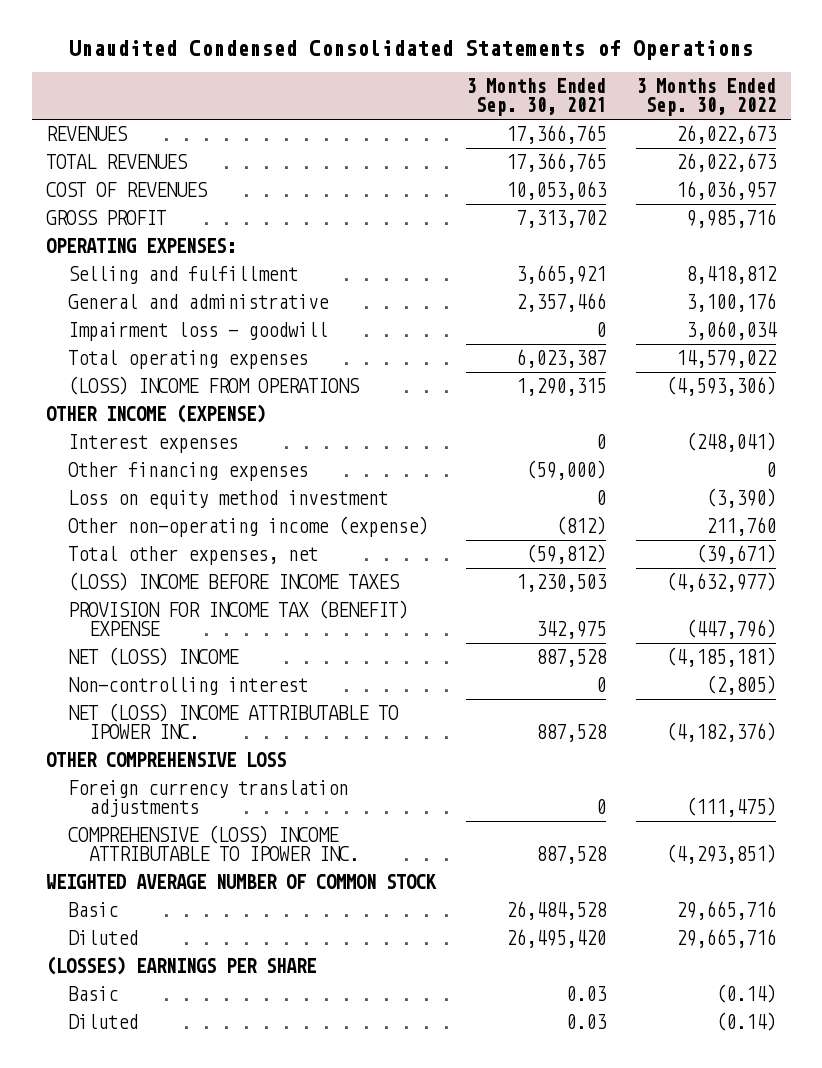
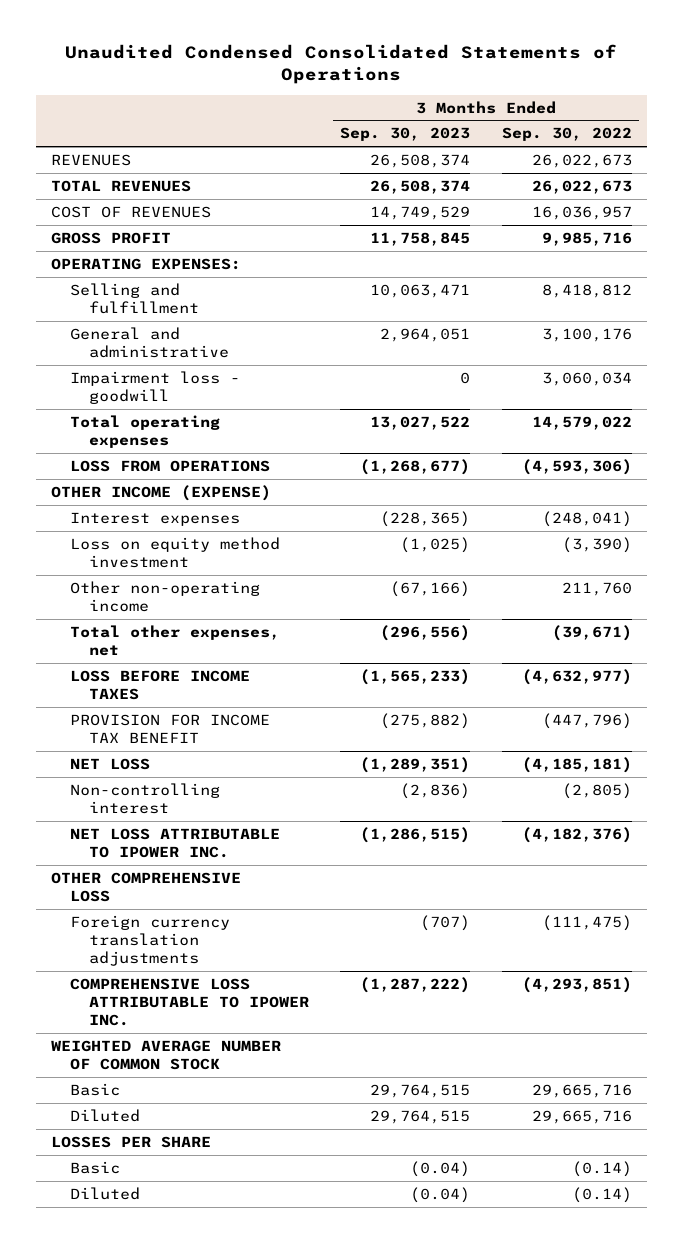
- | 3 Months Ended Sep. 30, 2021 | 3 Months Ended Sep. 30, 2022
+ | 3 Months Ended Sep. 30, 2023 | 3 Months Ended Sep. 30, 2022
- (LOSS) INCOME FROM OPERATIONS | 1,290,315 | (4,593,306)
+ LOSS FROM OPERATIONS | (1,268,677) | (4,593,306)
- Other financing expenses | (59,000) | 0
- Other non-operating income (expense) | (812) | 211,760
+ Other non-operating income | (67,166) | 211,760
- (LOSS) INCOME BEFORE INCOME TAXES | 1,230,503 | (4,632,977)
- PROVISION FOR INCOME TAX (BENEFIT) EXPENSE | 342,975 | (447,796)
- NET (LOSS) INCOME | 887,528 | (4,185,181)
+ LOSS BEFORE INCOME TAXES | (1,565,233) | (4,632,977)
+ PROVISION FOR INCOME TAX BENEFIT | (275,882) | (447,796)
+ NET LOSS | (1,289,351) | (4,185,181)
- NET (LOSS) INCOME ATTRIBUTABLE TO IPOWER INC. | 887,528 | (4,182,376)
+ NET LOSS ATTRIBUTABLE TO IPOWER INC. | (1,286,515) | (4,182,376)
- COMPREHENSIVE (LOSS) INCOME ATTRIBUTABLE TO IPOWER INC. | 887,528 | (4,293,851)
+ COMPREHENSIVE LOSS ATTRIBUTABLE TO IPOWER INC. | (1,287,222) | (4,293,851)
- (LOSSES) EARNINGS PER SHARE
+ LOSSES PER SHARE

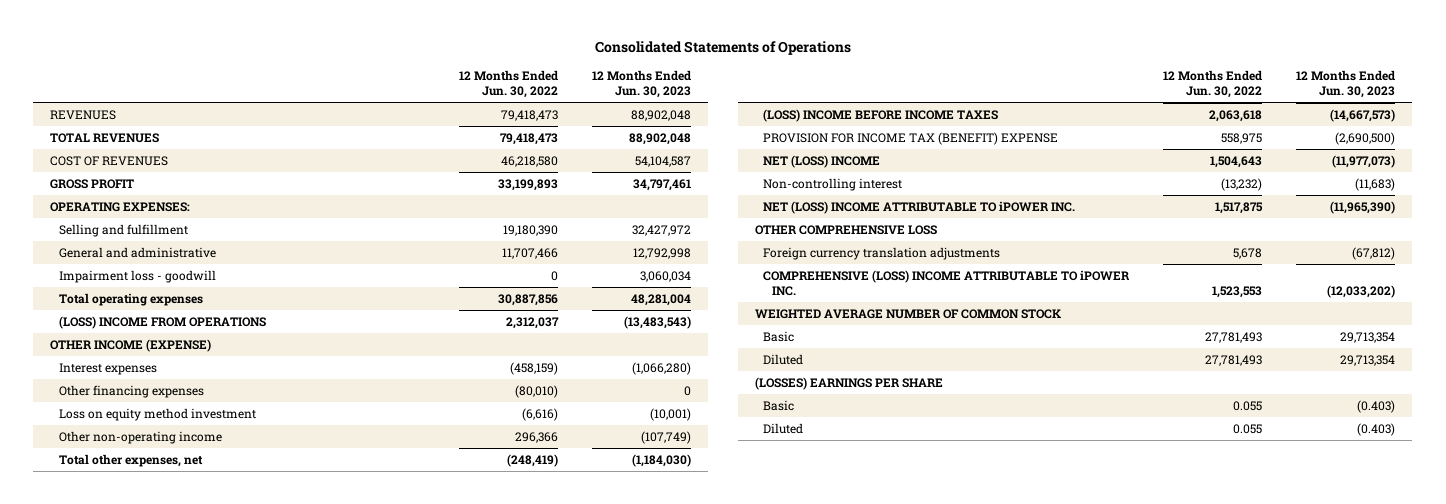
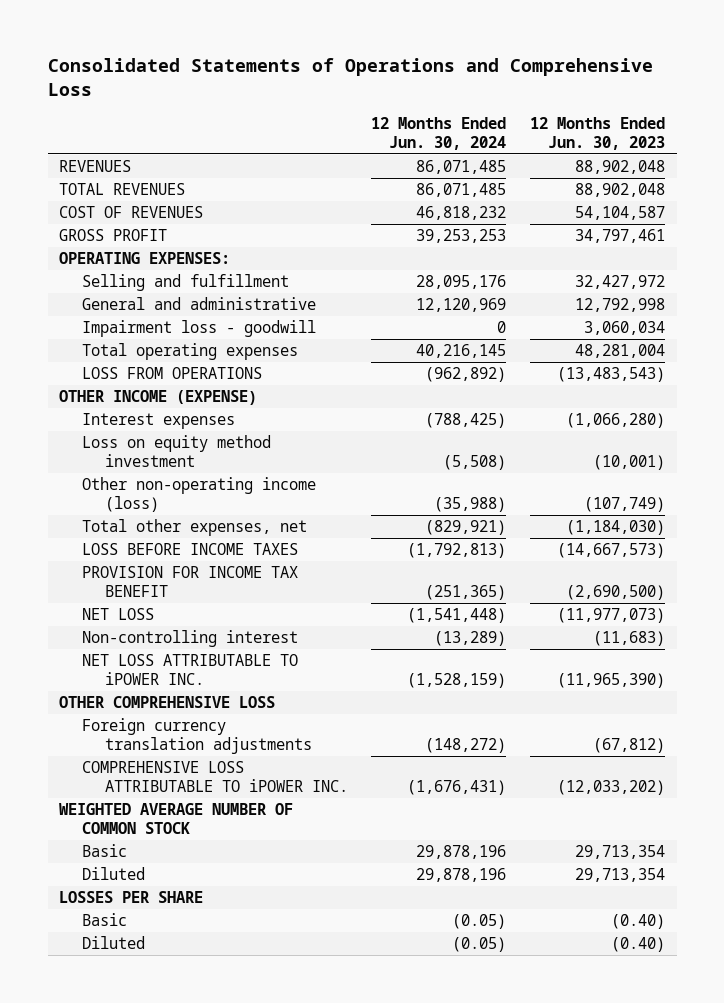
- Consolidated Statements of Operations
+ Consolidated Statements of Operations and Comprehensive Loss
- | 12 Months Ended Jun. 30, 2022 | 12 Months Ended Jun. 30, 2023
+ | 12 Months Ended Jun. 30, 2024 | 12 Months Ended Jun. 30, 2023
- (LOSS) INCOME FROM OPERATIONS | 2,312,037 | (13,483,543)
+ LOSS FROM OPERATIONS | (962,892) | (13,483,543)
- Other financing expenses | (80,010) | 0
- Other non-operating income | 296,366 | (107,749)
+ Other non-operating income (loss) | (35,988) | (107,749)
- (LOSS) INCOME BEFORE INCOME TAXES | 2,063,618 | (14,667,573)
- PROVISION FOR INCOME TAX (BENEFIT) EXPENSE | 558,975 | (2,690,500)
- NET (LOSS) INCOME | 1,504,643 | (11,977,073)
+ LOSS BEFORE INCOME TAXES | (1,792,813) | (14,667,573)
+ PROVISION FOR INCOME TAX BENEFIT | (251,365) | (2,690,500)
+ NET LOSS | (1,541,448) | (11,977,073)
- NET (LOSS) INCOME ATTRIBUTABLE TO iPOWER INC. | 1,517,875 | (11,965,390)
+ NET LOSS ATTRIBUTABLE TO iPOWER INC. | (1,528,159) | (11,965,390)
- COMPREHENSIVE (LOSS) INCOME ATTRIBUTABLE TO iPOWER INC. | 1,523,553 | (12,033,202)
+ COMPREHENSIVE LOSS ATTRIBUTABLE TO iPOWER INC. | (1,676,431) | (12,033,202)
- (LOSSES) EARNINGS PER SHARE
- Basic | 0.055 | (0.403)
- Diluted | 0.055 | (0.403)
+ LOSSES PER SHARE
+ Basic | (0.05) | (0.40)
+ Diluted | (0.05) | (0.40)

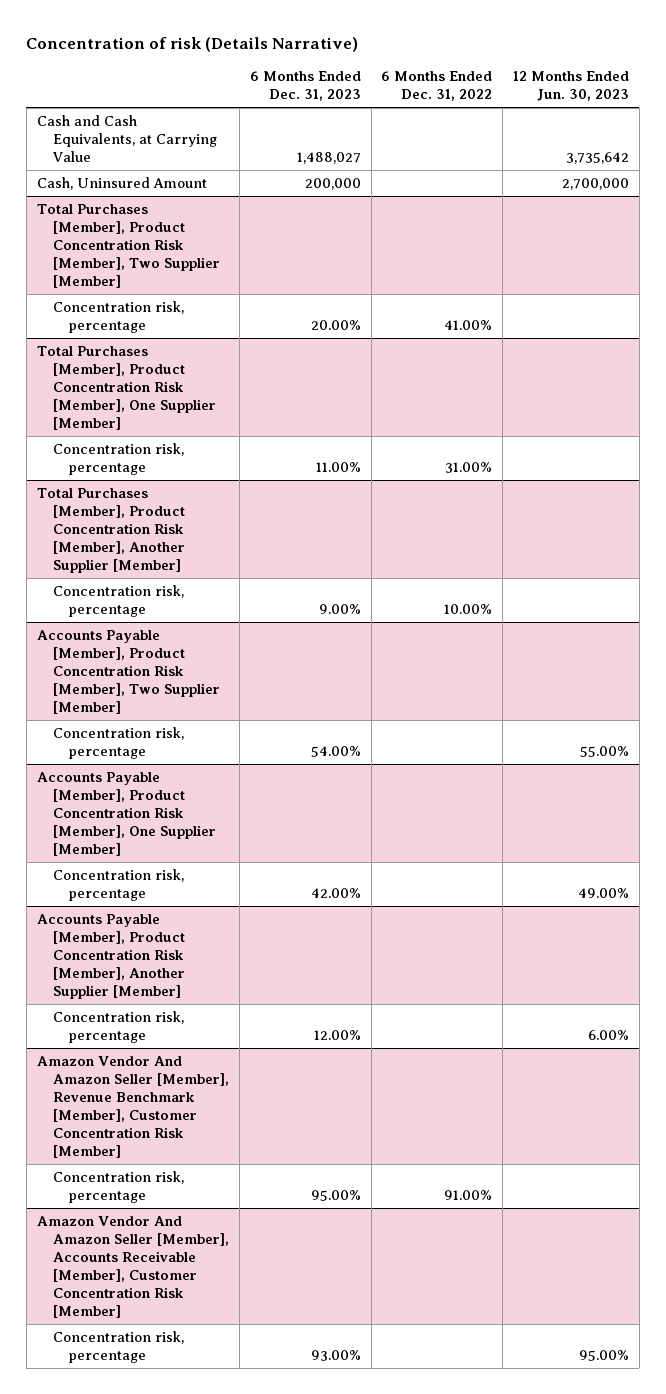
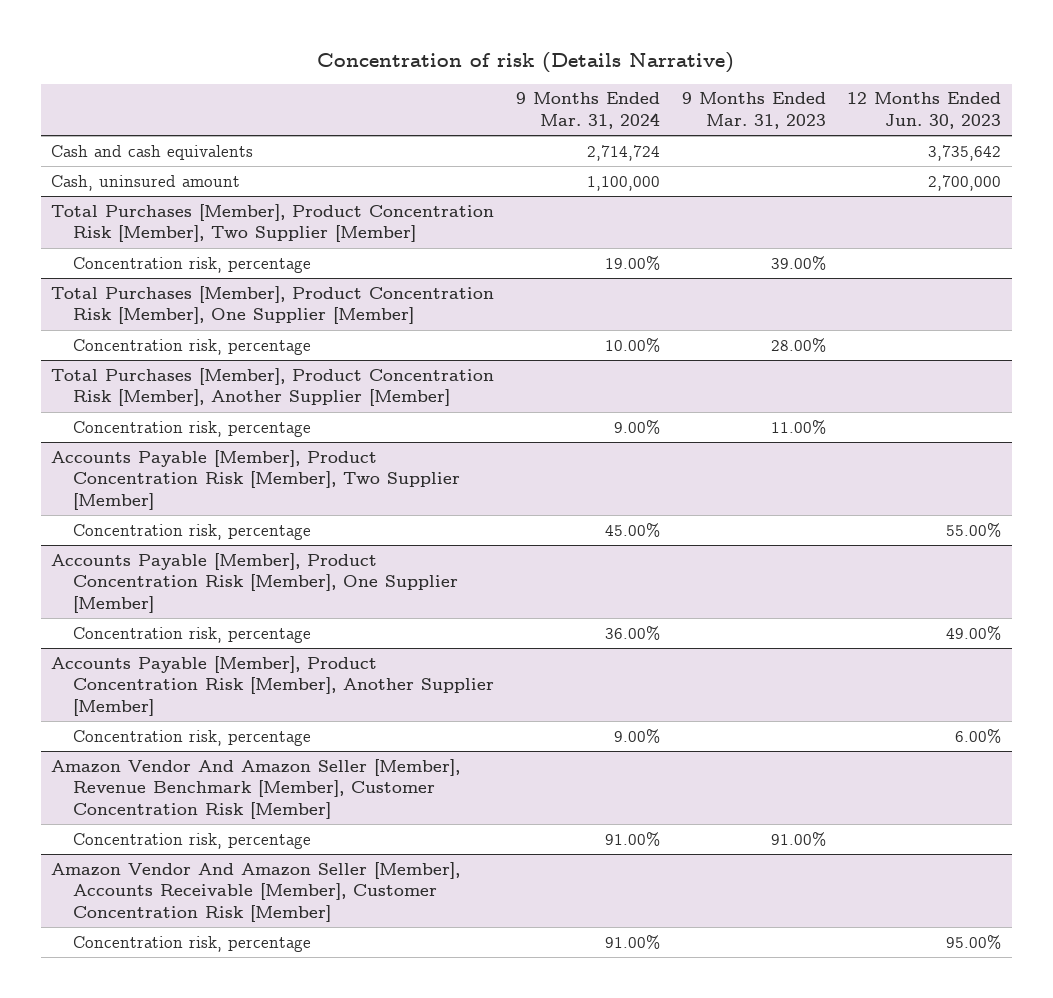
- | 6 Months Ended Dec. 31, 2023 | 6 Months Ended Dec. 31, 2022 | 12 Months Ended Jun. 30, 2023
+ | 9 Months Ended Mar. 31, 2024 | 9 Months Ended Mar. 31, 2023 | 12 Months Ended Jun. 30, 2023
- Cash and Cash Equivalents, at Carrying Value | 1,488,027 | | 3,735,642
- Cash, Uninsured Amount | 200,000 | | 2,700,000
+ Cash and cash equivalents | 2,714,724 | | 3,735,642
+ Cash, uninsured amount | 1,100,000 | | 2,700,000

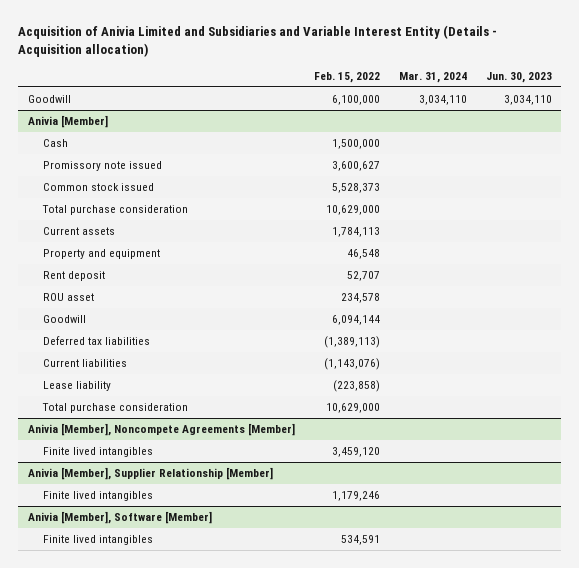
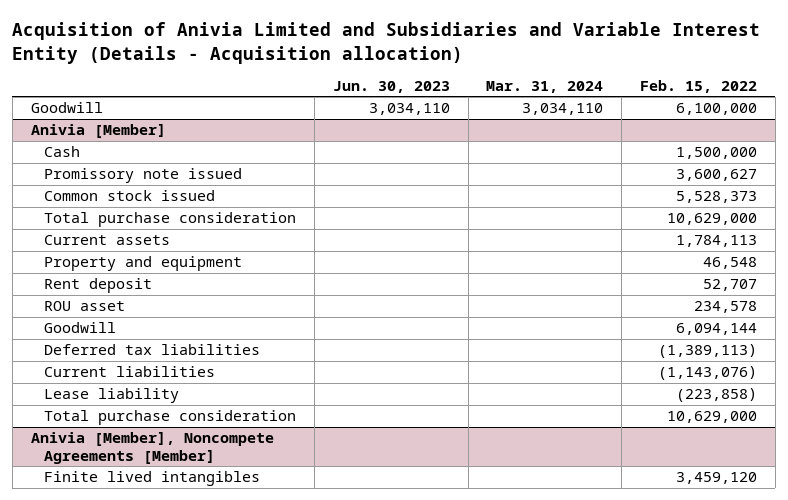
- | Feb. 15, 2022 | Mar. 31, 2024 | Jun. 30, 2023
+ | Jun. 30, 2023 | Mar. 31, 2024 | Feb. 15, 2022
- Anivia [Member], Supplier Relationship [Member]
- Finite lived intangibles | 1,179,246 | |
- Anivia [Member], Software [Member]
- Finite lived intangibles | 534,591 | |

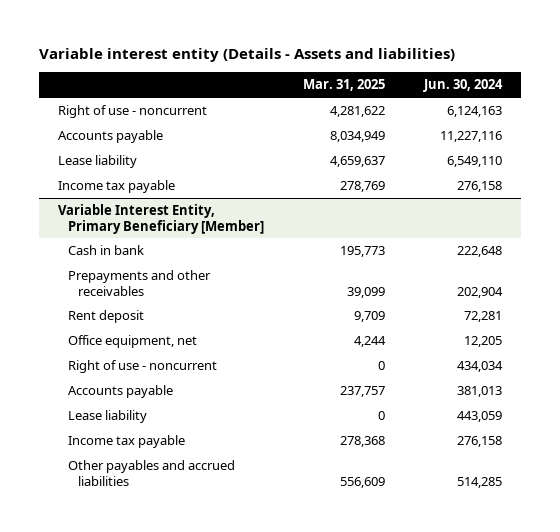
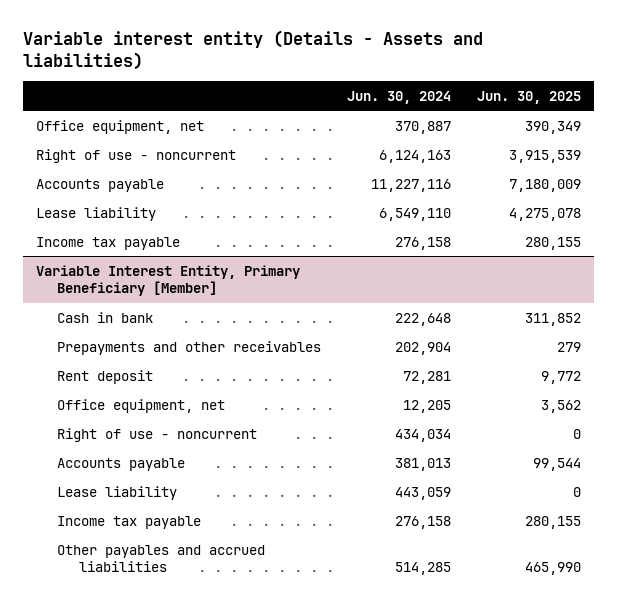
- | Mar. 31, 2025 | Jun. 30, 2024
+ | Jun. 30, 2024 | Jun. 30, 2025
+ Office equipment, net | 370,887 | 390,349

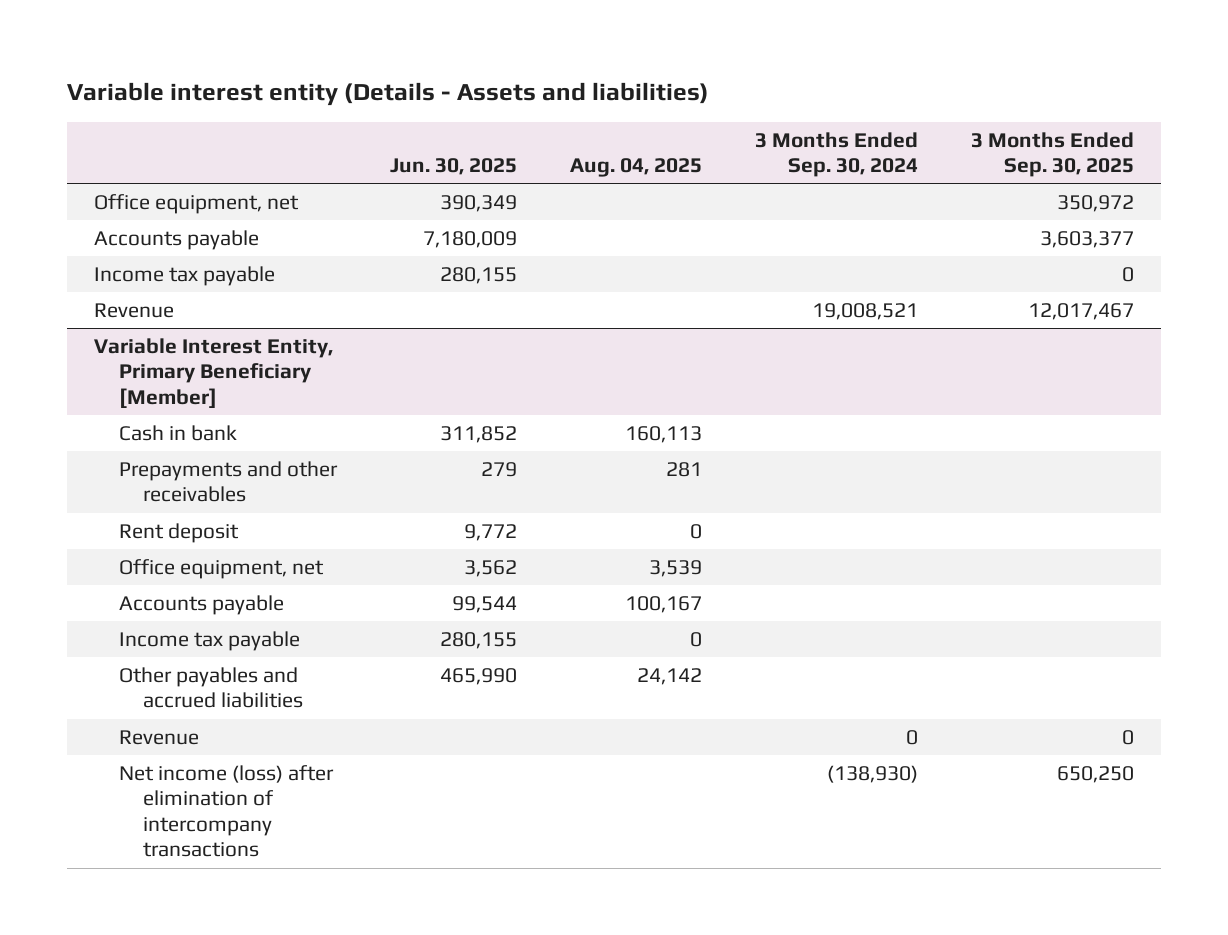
- | Jun. 30, 2024 | Jun. 30, 2025
+ | Jun. 30, 2025 | Aug. 04, 2025 | 3 Months Ended Sep. 30, 2024 | 3 Months Ended Sep. 30, 2025
- Right of use - noncurrent | 6,124,163 | 3,915,539
- Lease liability | 6,549,110 | 4,275,078
+ Revenue | | | 19,008,521 | 12,017,467
@ Variable Interest Entity, Primary Beneficiary [Member]
- Right of use - noncurrent | 434,034 | 0
- Lease liability | 443,059 | 0
+ Revenue | | | 0 | 0
+ Net income (loss) after elimination of intercompany transactions | | | (138,930) | 650,250

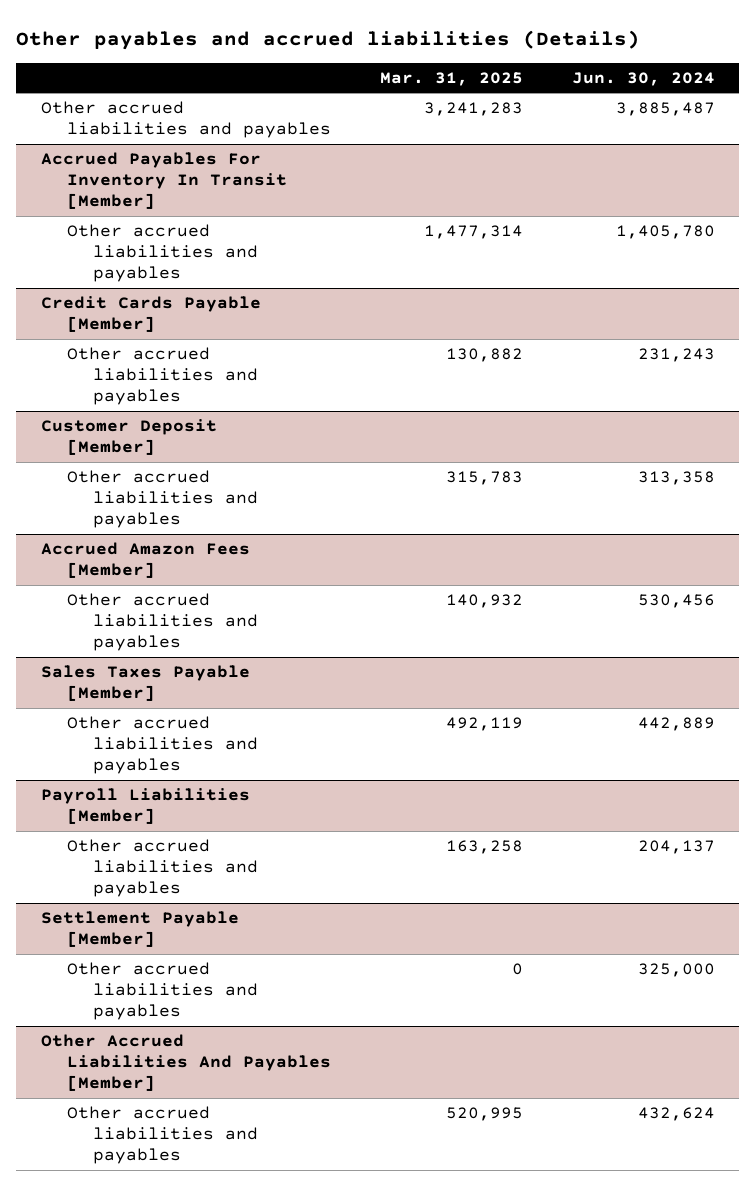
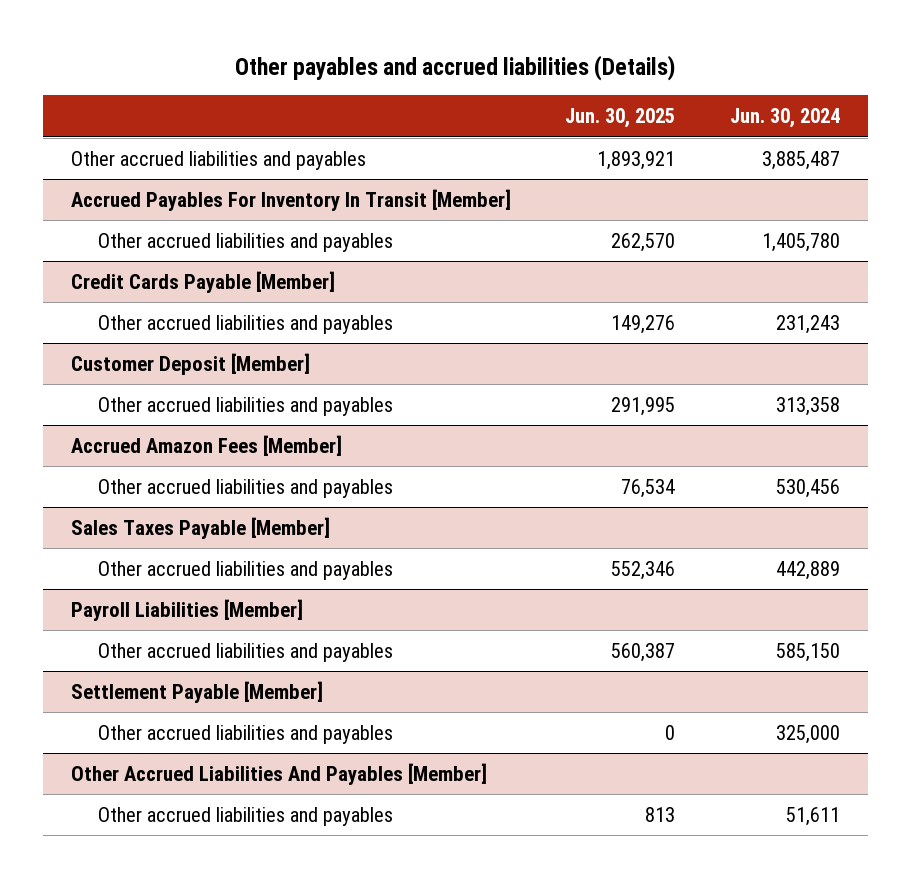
- | Mar. 31, 2025 | Jun. 30, 2024
+ | Jun. 30, 2025 | Jun. 30, 2024
@ Payroll Liabilities [Member]
- Other accrued liabilities and payables | 163,258 | 204,137
+ Other accrued liabilities and payables | 560,387 | 585,150
@ Other Accrued Liabilities And Payables [Member]
- Other accrued liabilities and payables | 520,995 | 432,624
+ Other accrued liabilities and payables | 813 | 51,611

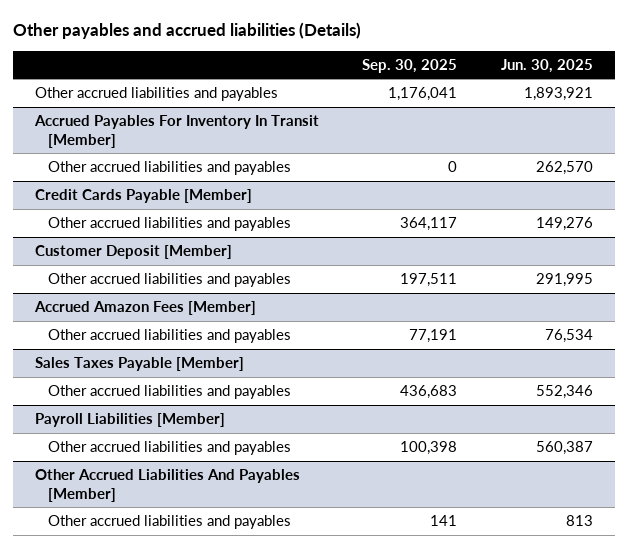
- | Jun. 30, 2025 | Jun. 30, 2024
+ | Sep. 30, 2025 | Jun. 30, 2025
- Settlement Payable [Member]
- Other accrued liabilities and payables | 0 | 325,000

